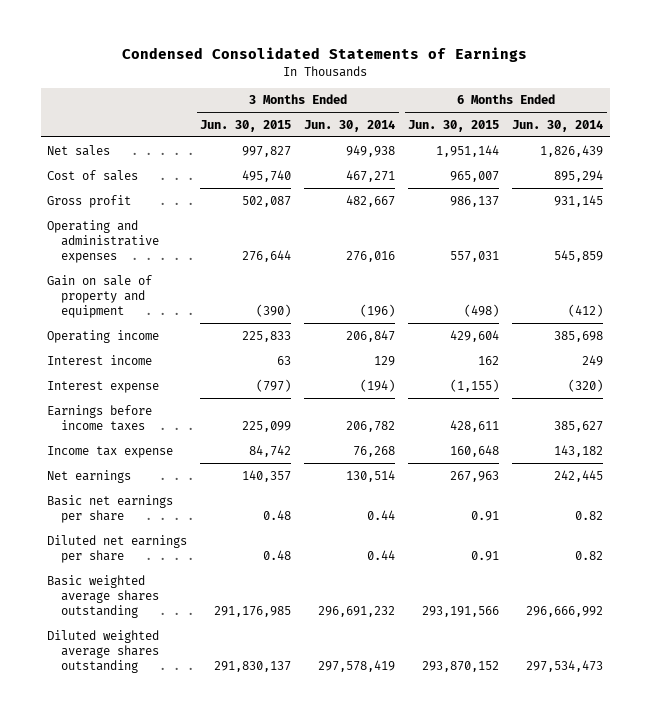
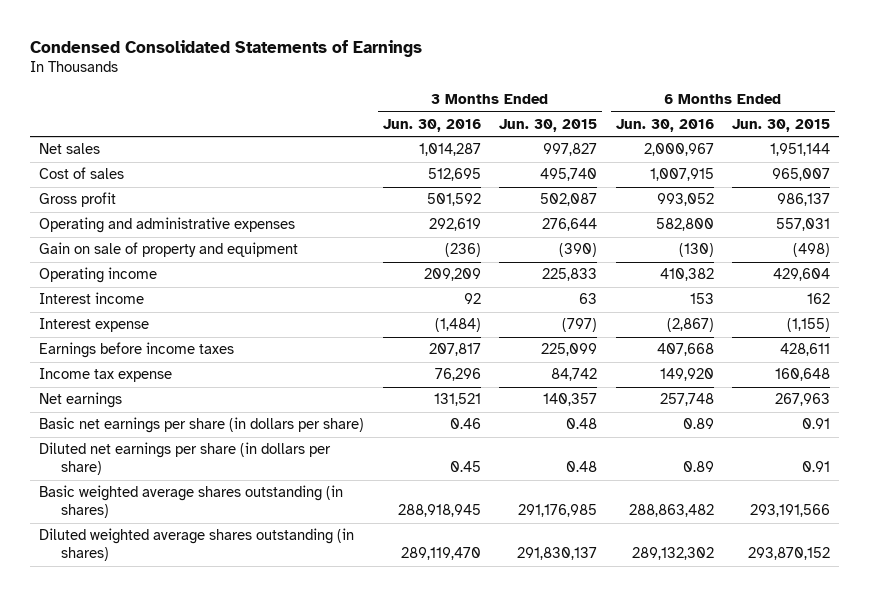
- | 3 Months Ended Jun. 30, 2015 | 3 Months Ended Jun. 30, 2014 | 6 Months Ended Jun. 30, 2015 | 6 Months Ended Jun. 30, 2014
+ | 3 Months Ended Jun. 30, 2016 | 3 Months Ended Jun. 30, 2015 | 6 Months Ended Jun. 30, 2016 | 6 Months Ended Jun. 30, 2015
- Basic net earnings per share | 0.48 | 0.44 | 0.91 | 0.82
- Diluted net earnings per share | 0.48 | 0.44 | 0.91 | 0.82
- Basic weighted average shares outstanding | 291,176,985 | 296,691,232 | 293,191,566 | 296,666,992
- Diluted weighted average shares outstanding | 291,830,137 | 297,578,419 | 293,870,152 | 297,534,473
+ Basic net earnings per share (in dollars per share) | 0.46 | 0.48 | 0.89 | 0.91
+ Diluted net earnings per share (in dollars per share) | 0.45 | 0.48 | 0.89 | 0.91
+ Basic weighted average shares outstanding (in shares) | 288,918,945 | 291,176,985 | 288,863,482 | 293,191,566
+ Diluted weighted average shares outstanding (in shares) | 289,119,470 | 291,830,137 | 289,132,302 | 293,870,152

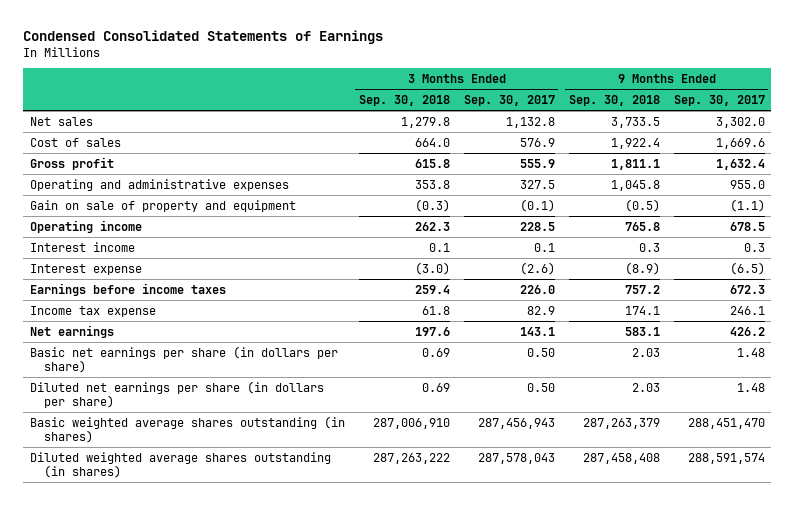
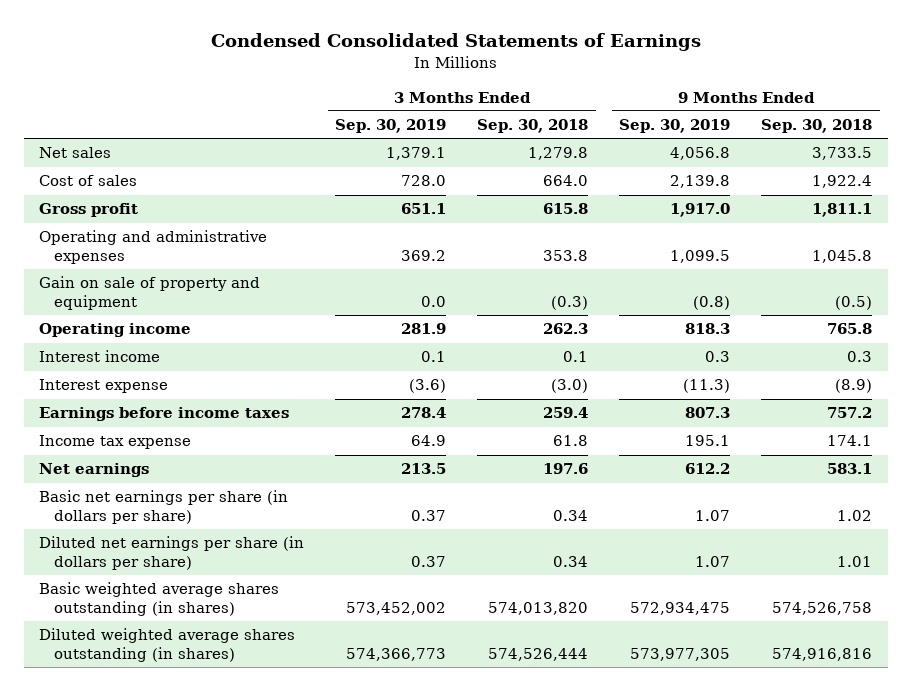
- | 3 Months Ended Sep. 30, 2018 | 3 Months Ended Sep. 30, 2017 | 9 Months Ended Sep. 30, 2018 | 9 Months Ended Sep. 30, 2017
+ | 3 Months Ended Sep. 30, 2019 | 3 Months Ended Sep. 30, 2018 | 9 Months Ended Sep. 30, 2019 | 9 Months Ended Sep. 30, 2018
- Basic net earnings per share (in dollars per share) | 0.69 | 0.50 | 2.03 | 1.48
- Diluted net earnings per share (in dollars per share) | 0.69 | 0.50 | 2.03 | 1.48
- Basic weighted average shares outstanding (in shares) | 287,006,910 | 287,456,943 | 287,263,379 | 288,451,470
- Diluted weighted average shares outstanding (in shares) | 287,263,222 | 287,578,043 | 287,458,408 | 288,591,574
+ Basic net earnings per share (in dollars per share) | 0.37 | 0.34 | 1.07 | 1.02
+ Diluted net earnings per share (in dollars per share) | 0.37 | 0.34 | 1.07 | 1.01
+ Basic weighted average shares outstanding (in shares) | 573,452,002 | 574,013,820 | 572,934,475 | 574,526,758
+ Diluted weighted average shares outstanding (in shares) | 574,366,773 | 574,526,444 | 573,977,305 | 574,916,816

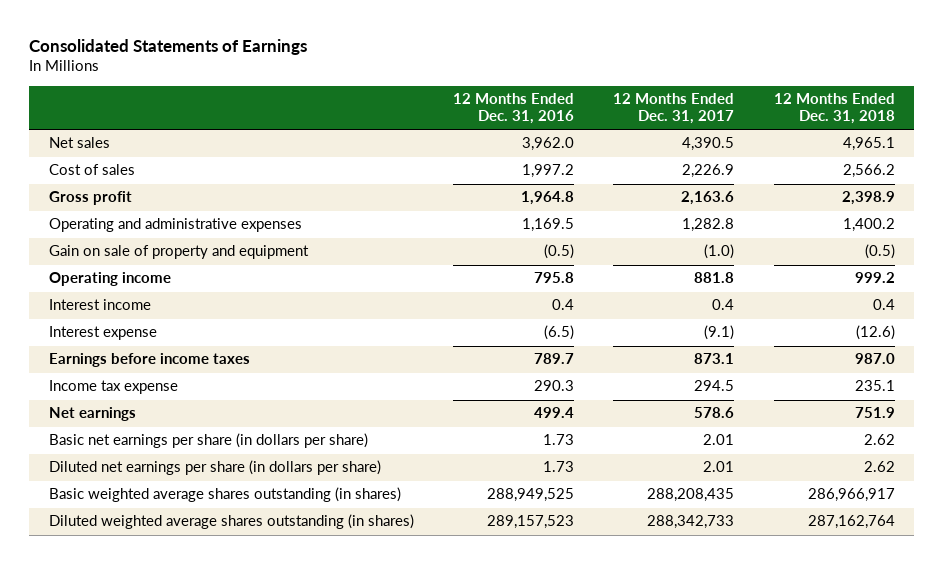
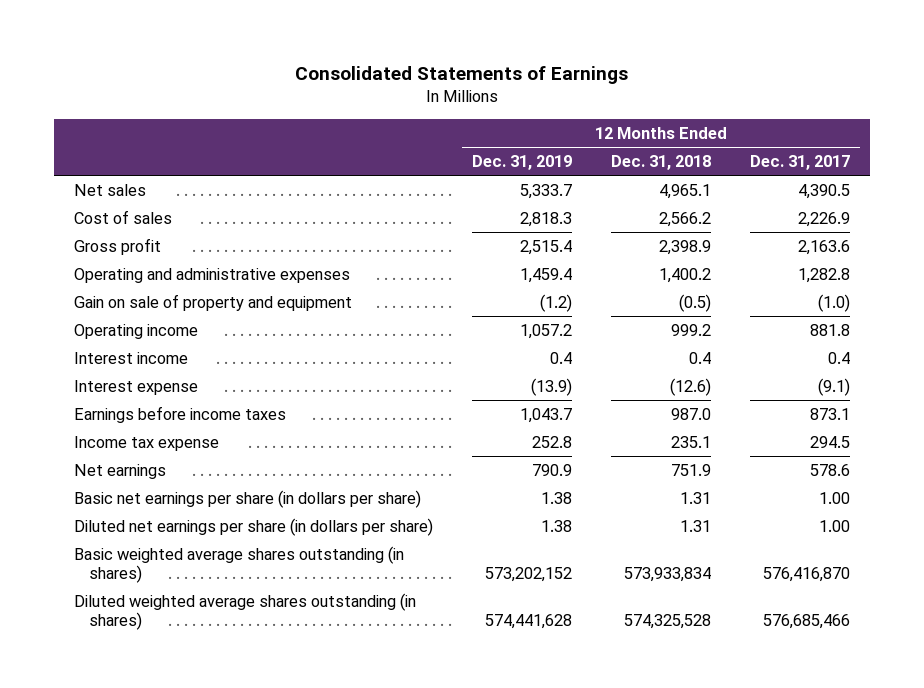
- | 12 Months Ended Dec. 31, 2016 | 12 Months Ended Dec. 31, 2017 | 12 Months Ended Dec. 31, 2018
+ | 12 Months Ended Dec. 31, 2019 | 12 Months Ended Dec. 31, 2018 | 12 Months Ended Dec. 31, 2017
- Basic net earnings per share (in dollars per share) | 1.73 | 2.01 | 2.62
- Diluted net earnings per share (in dollars per share) | 1.73 | 2.01 | 2.62
- Basic weighted average shares outstanding (in shares) | 288,949,525 | 288,208,435 | 286,966,917
- Diluted weighted average shares outstanding (in shares) | 289,157,523 | 288,342,733 | 287,162,764
+ Basic net earnings per share (in dollars per share) | 1.38 | 1.31 | 1.00
+ Diluted net earnings per share (in dollars per share) | 1.38 | 1.31 | 1.00
+ Basic weighted average shares outstanding (in shares) | 573,202,152 | 573,933,834 | 576,416,870
+ Diluted weighted average shares outstanding (in shares) | 574,441,628 | 574,325,528 | 576,685,466

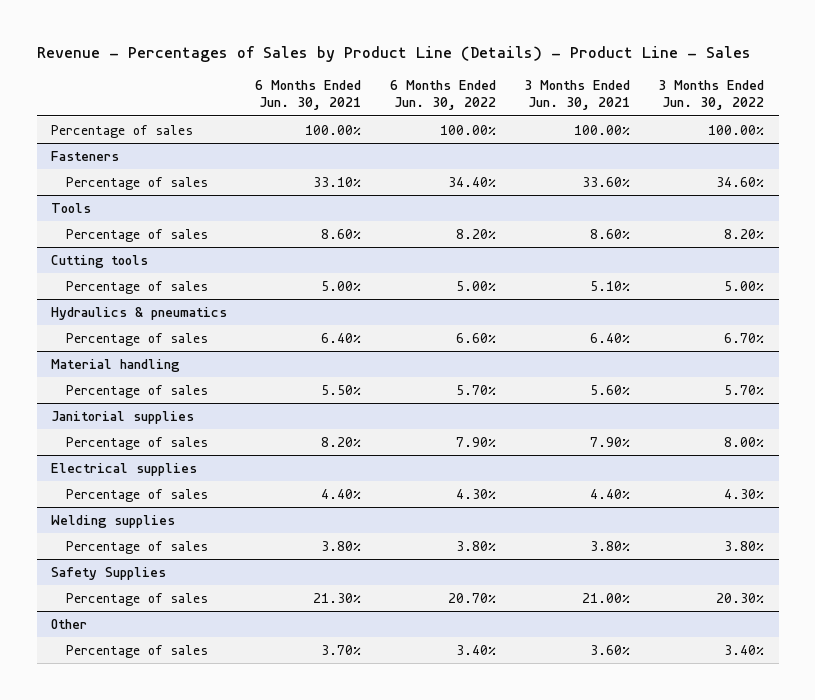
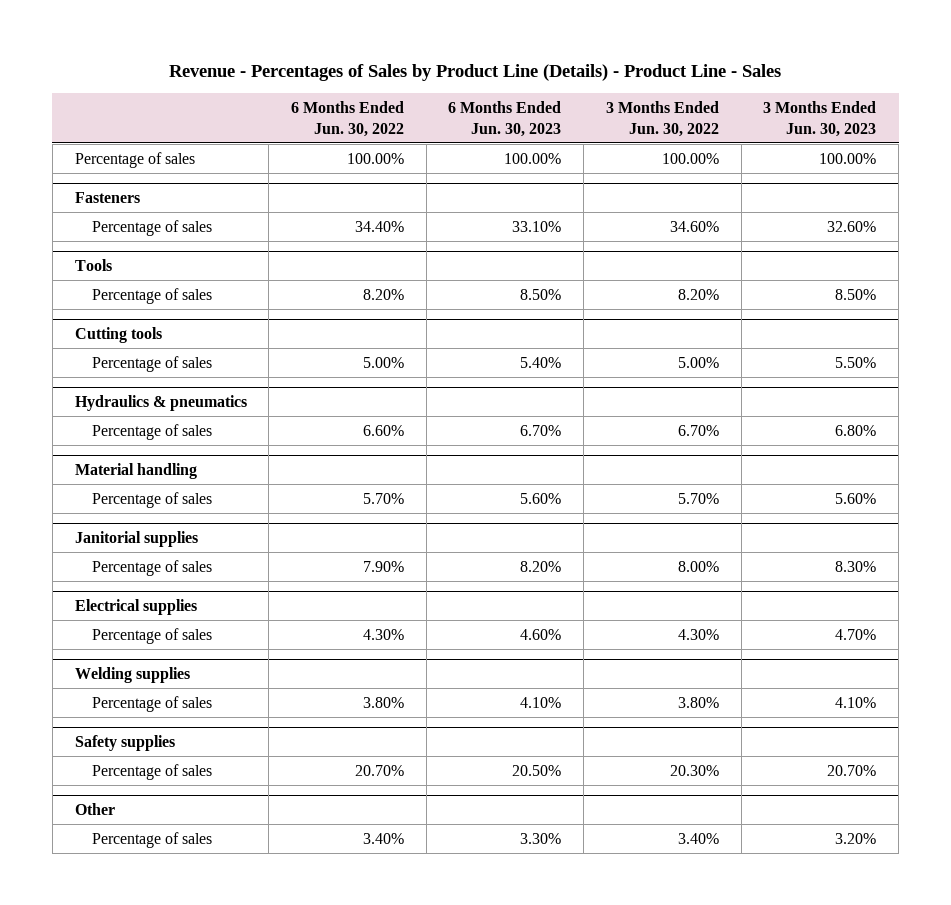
- | 6 Months Ended Jun. 30, 2021 | 6 Months Ended Jun. 30, 2022 | 3 Months Ended Jun. 30, 2021 | 3 Months Ended Jun. 30, 2022
+ | 6 Months Ended Jun. 30, 2022 | 6 Months Ended Jun. 30, 2023 | 3 Months Ended Jun. 30, 2022 | 3 Months Ended Jun. 30, 2023
- Safety Supplies
+ Safety supplies

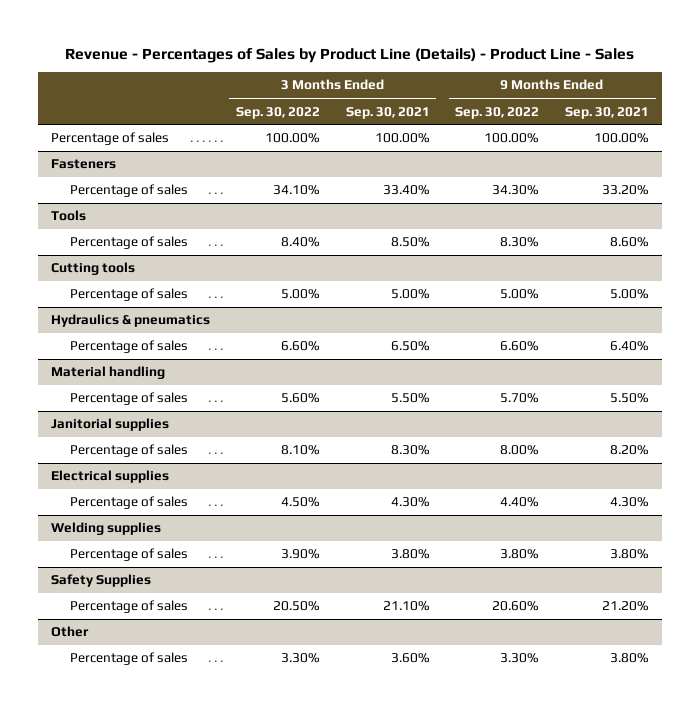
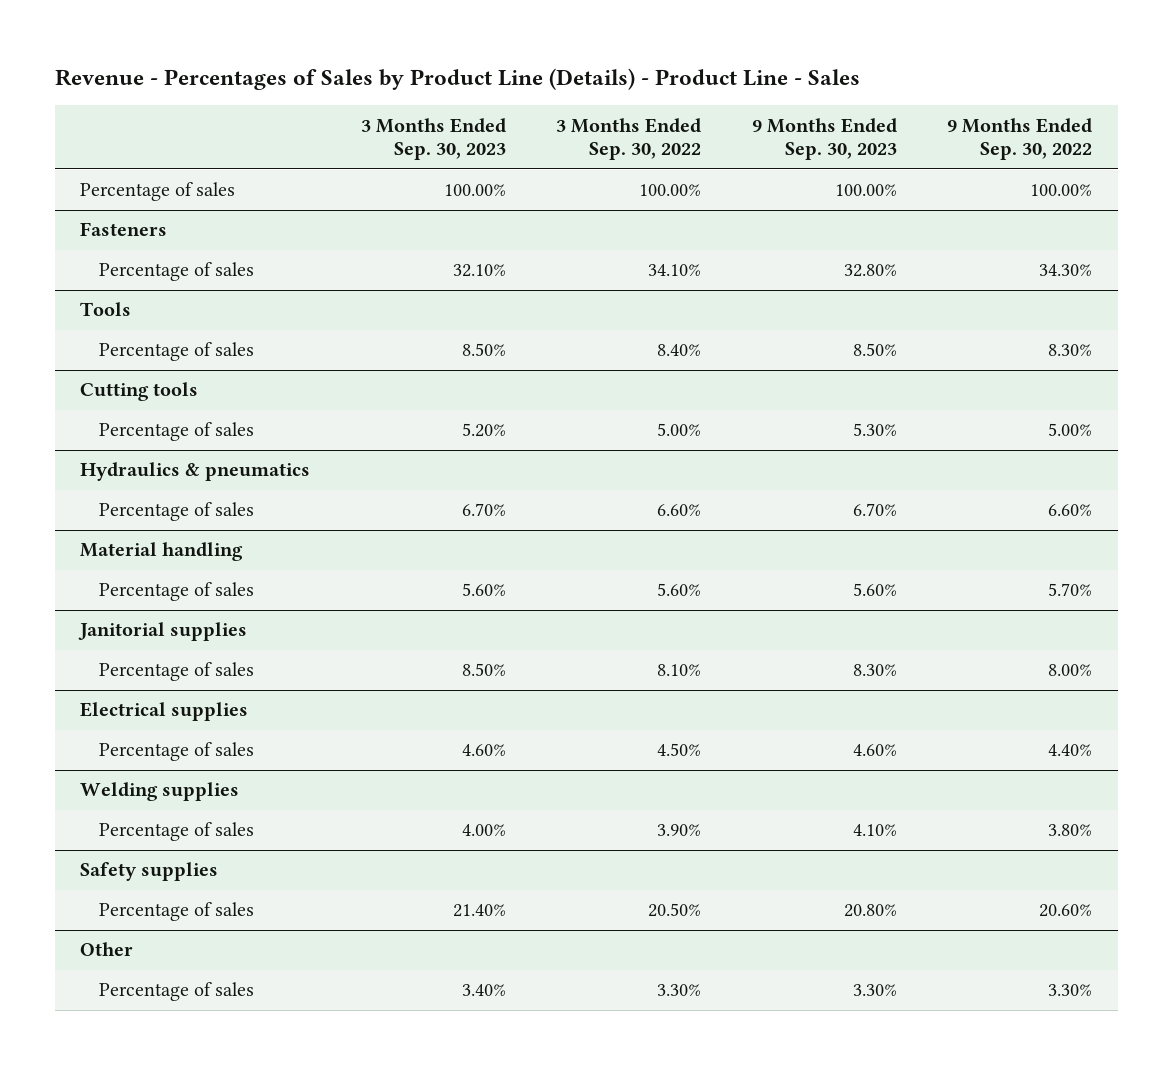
- | 3 Months Ended Sep. 30, 2022 | 3 Months Ended Sep. 30, 2021 | 9 Months Ended Sep. 30, 2022 | 9 Months Ended Sep. 30, 2021
+ | 3 Months Ended Sep. 30, 2023 | 3 Months Ended Sep. 30, 2022 | 9 Months Ended Sep. 30, 2023 | 9 Months Ended Sep. 30, 2022
- Safety Supplies
+ Safety supplies

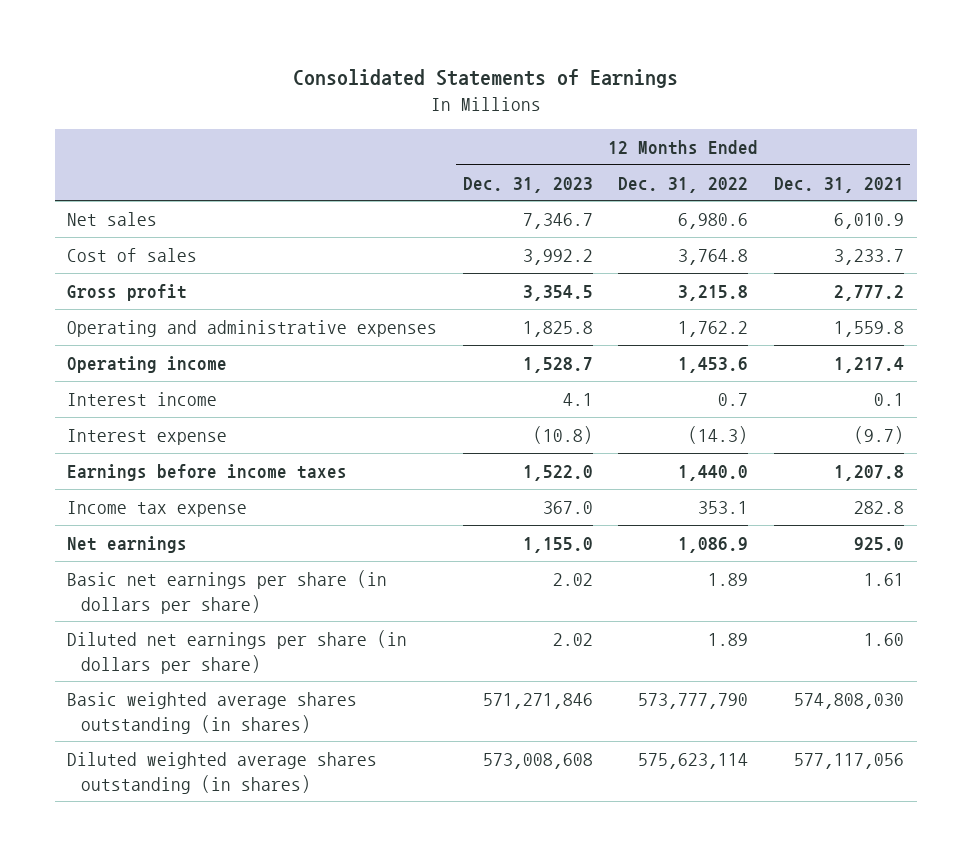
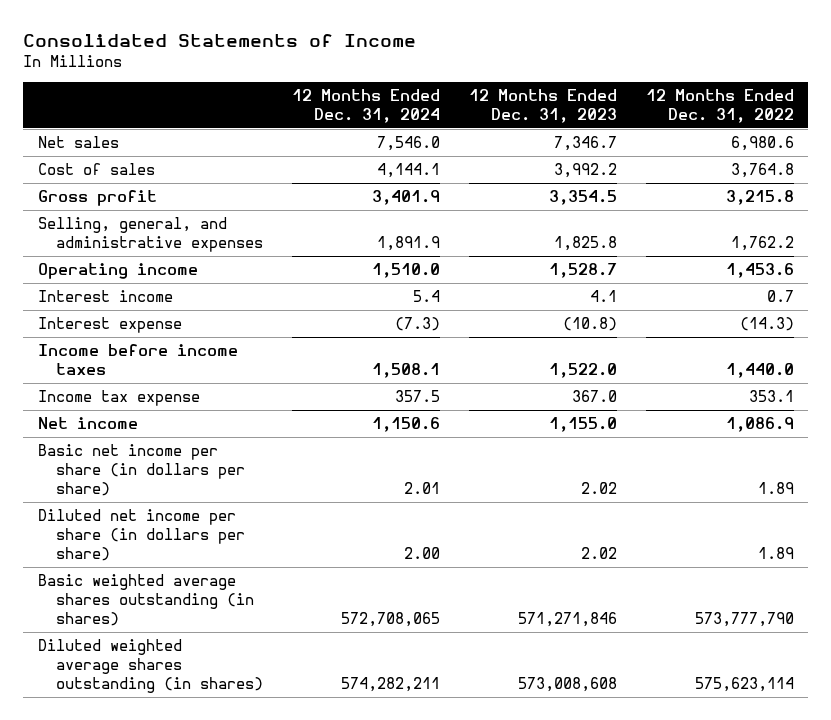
- Consolidated Statements of Earnings
+ Consolidated Statements of Income
- | 12 Months Ended Dec. 31, 2023 | 12 Months Ended Dec. 31, 2022 | 12 Months Ended Dec. 31, 2021
+ | 12 Months Ended Dec. 31, 2024 | 12 Months Ended Dec. 31, 2023 | 12 Months Ended Dec. 31, 2022
- Operating and administrative expenses | 1,825.8 | 1,762.2 | 1,559.8
+ Selling, general, and administrative expenses | 1,891.9 | 1,825.8 | 1,762.2
- Earnings before income taxes | 1,522.0 | 1,440.0 | 1,207.8
+ Income before income taxes | 1,508.1 | 1,522.0 | 1,440.0
- Net earnings | 1,155.0 | 1,086.9 | 925.0
- Basic net earnings per share (in dollars per share) | 2.02 | 1.89 | 1.61
- Diluted net earnings per share (in dollars per share) | 2.02 | 1.89 | 1.60
+ Net income | 1,150.6 | 1,155.0 | 1,086.9
+ Basic net income per share (in dollars per share) | 2.01 | 2.02 | 1.89
+ Diluted net income per share (in dollars per share) | 2.00 | 2.02 | 1.89

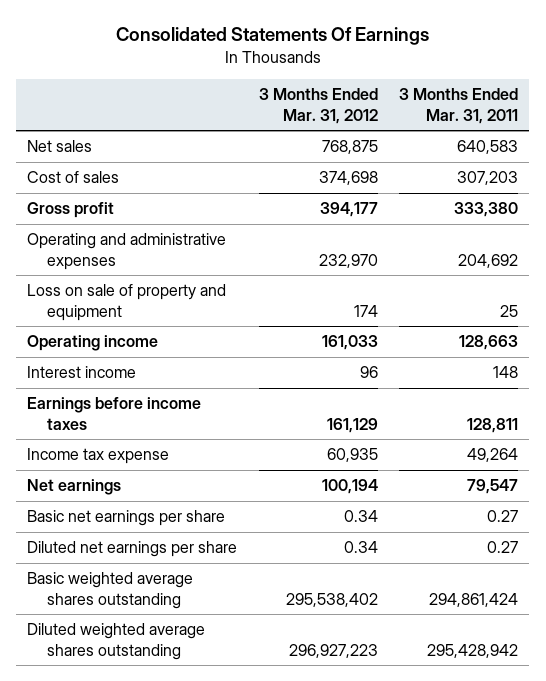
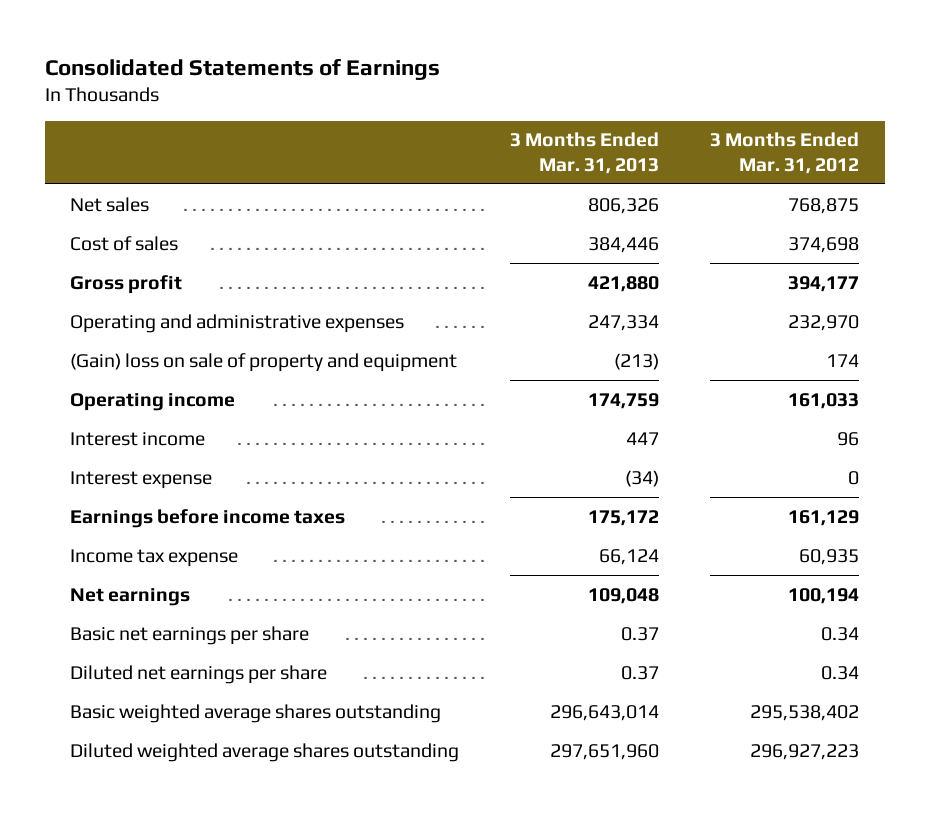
- Consolidated Statements Of Earnings
+ Consolidated Statements of Earnings
- | 3 Months Ended Mar. 31, 2012 | 3 Months Ended Mar. 31, 2011
+ | 3 Months Ended Mar. 31, 2013 | 3 Months Ended Mar. 31, 2012
- Loss on sale of property and equipment | 174 | 25
+ (Gain) loss on sale of property and equipment | (213) | 174
+ Interest expense | (34) | 0

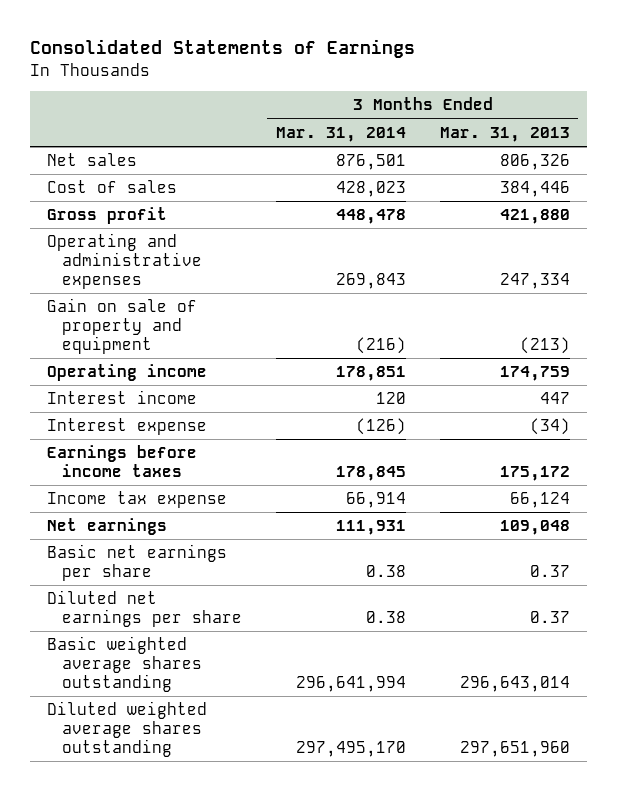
- | 3 Months Ended Mar. 31, 2013 | 3 Months Ended Mar. 31, 2012
+ | 3 Months Ended Mar. 31, 2014 | 3 Months Ended Mar. 31, 2013
- (Gain) loss on sale of property and equipment | (213) | 174
+ Gain on sale of property and equipment | (216) | (213)

